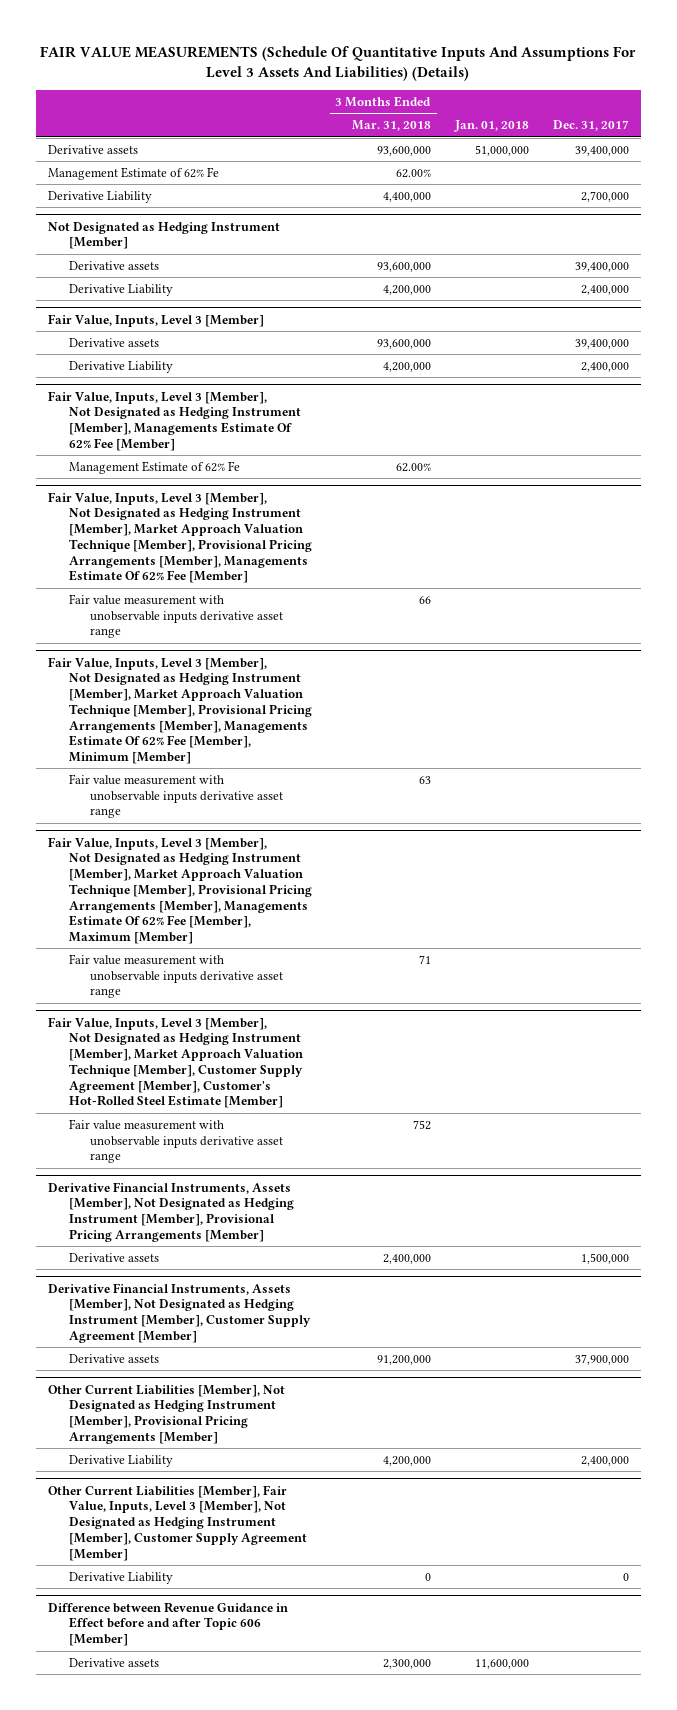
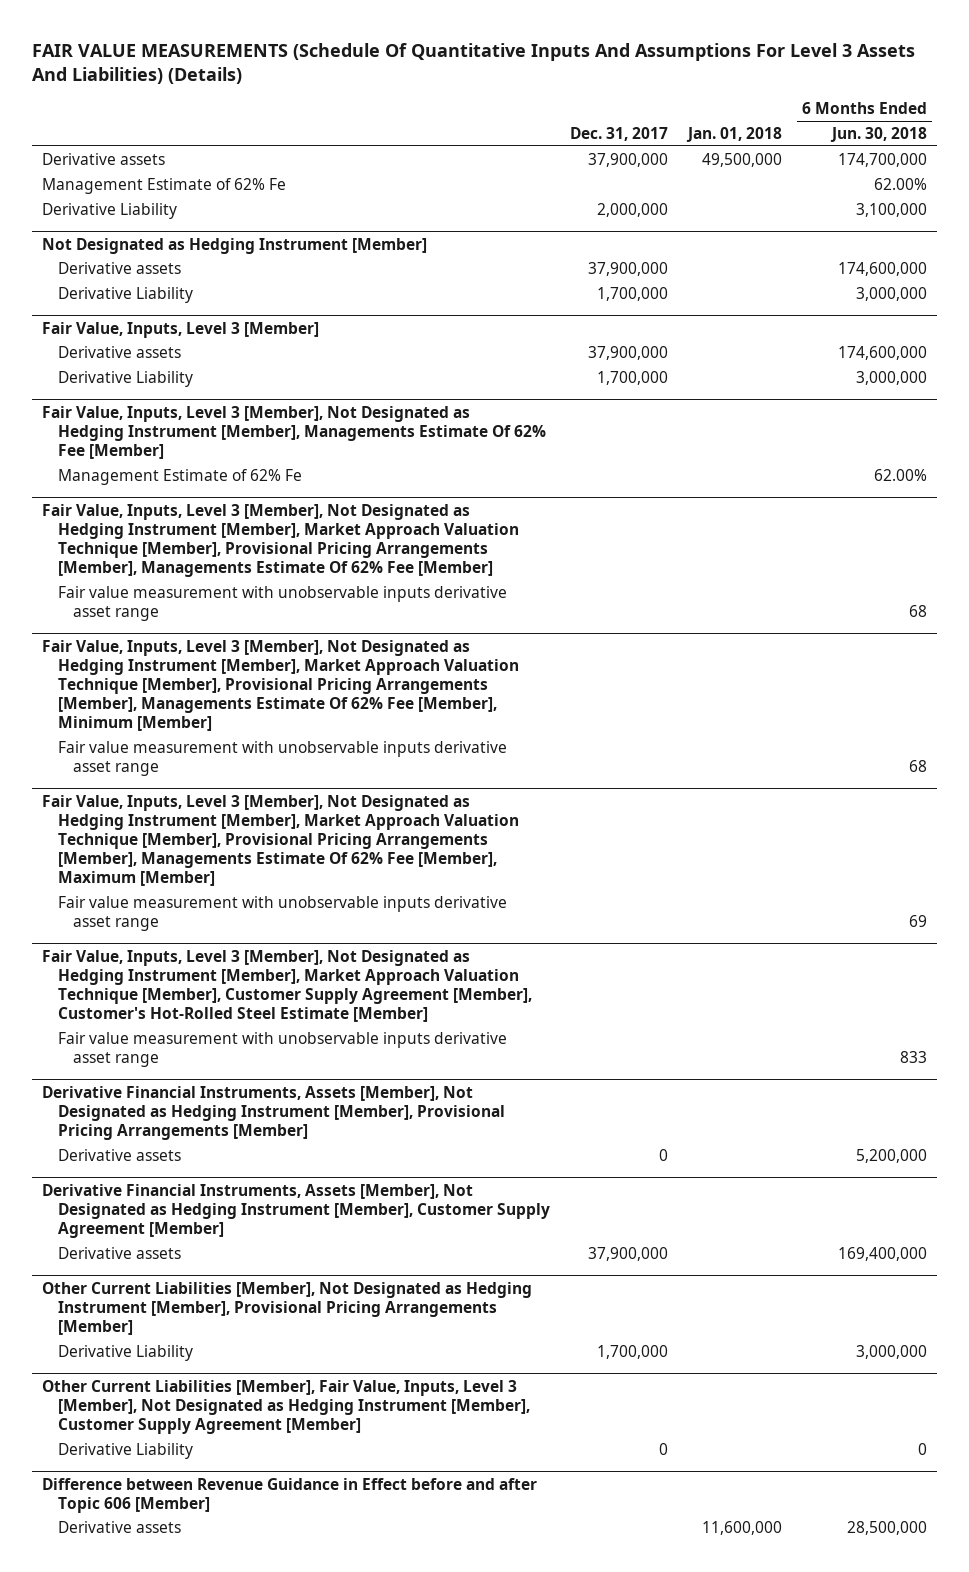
- | 3 Months Ended Mar. 31, 2018 | Jan. 01, 2018 | Dec. 31, 2017
+ | Dec. 31, 2017 | Jan. 01, 2018 | 6 Months Ended Jun. 30, 2018
- Derivative assets | 93,600,000 | 51,000,000 | 39,400,000
+ Derivative assets | 37,900,000 | 49,500,000 | 174,700,000
- Derivative Liability | 4,400,000 | | 2,700,000
+ Derivative Liability | 2,000,000 | | 3,100,000
@ Not Designated as Hedging Instrument [Member]
- Derivative assets | 93,600,000 | | 39,400,000
- Derivative Liability | 4,200,000 | | 2,400,000
+ Derivative assets | 37,900,000 | | 174,600,000
+ Derivative Liability | 1,700,000 | | 3,000,000
@ Fair Value, Inputs, Level 3 [Member]
- Derivative assets | 93,600,000 | | 39,400,000
- Derivative Liability | 4,200,000 | | 2,400,000
+ Derivative assets | 37,900,000 | | 174,600,000
+ Derivative Liability | 1,700,000 | | 3,000,000
@ Derivative Financial Instruments, Assets [Member], Not Designated as Hedging Instrument [Member], Provisional Pricing Arrangements [Member]
- Derivative assets | 2,400,000 | | 1,500,000
+ Derivative assets | 0 | | 5,200,000
@ Other Current Liabilities [Member], Not Designated as Hedging Instrument [Member], Provisional Pricing Arrangements [Member]
- Derivative Liability | 4,200,000 | | 2,400,000
+ Derivative Liability | 1,700,000 | | 3,000,000

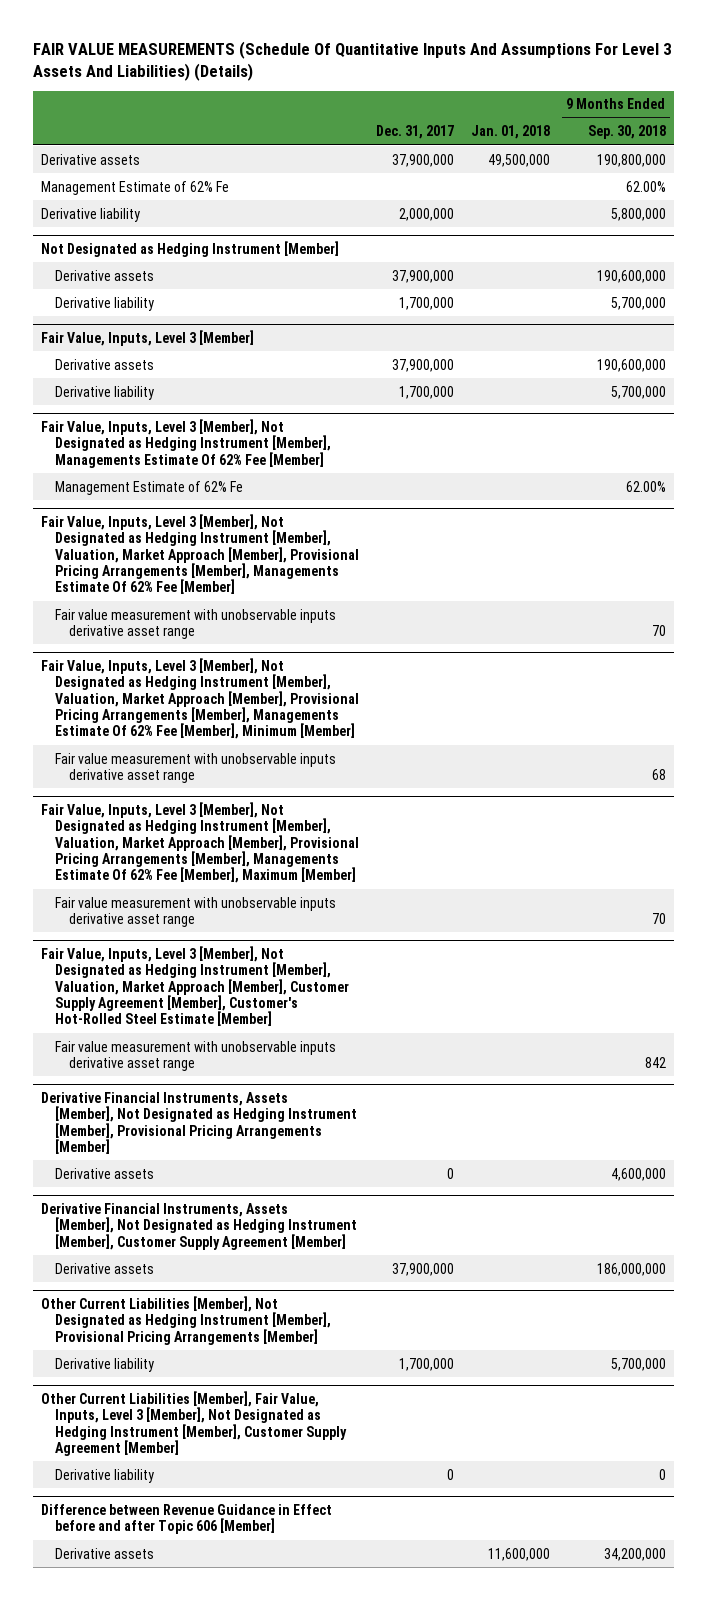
- | Dec. 31, 2017 | Jan. 01, 2018 | 6 Months Ended Jun. 30, 2018
+ | Dec. 31, 2017 | Jan. 01, 2018 | 9 Months Ended Sep. 30, 2018
- Derivative Liability | 2,000,000 | | 3,100,000
+ Derivative liability | 2,000,000 | | 5,800,000
@ Not Designated as Hedging Instrument [Member]
- Derivative Liability | 1,700,000 | | 3,000,000
+ Derivative liability | 1,700,000 | | 5,700,000
@ Fair Value, Inputs, Level 3 [Member]
- Derivative Liability | 1,700,000 | | 3,000,000
+ Derivative liability | 1,700,000 | | 5,700,000
- Fair Value, Inputs, Level 3 [Member], Not Designated as Hedging Instrument [Member], Market Approach Valuation Technique [Member], Provisional Pricing Arrangements [Member], Managements Estimate Of 62% Fee [Member]
+ Fair Value, Inputs, Level 3 [Member], Not Designated as Hedging Instrument [Member], Valuation, Market Approach [Member], Provisional Pricing Arrangements [Member], Managements Estimate Of 62% Fee [Member]
- Fair Value, Inputs, Level 3 [Member], Not Designated as Hedging Instrument [Member], Market Approach Valuation Technique [Member], Provisional Pricing Arrangements [Member], Managements Estimate Of 62% Fee [Member], Minimum [Member]
+ Fair Value, Inputs, Level 3 [Member], Not Designated as Hedging Instrument [Member], Valuation, Market Approach [Member], Provisional Pricing Arrangements [Member], Managements Estimate Of 62% Fee [Member], Minimum [Member]
- Fair Value, Inputs, Level 3 [Member], Not Designated as Hedging Instrument [Member], Market Approach Valuation Technique [Member], Provisional Pricing Arrangements [Member], Managements Estimate Of 62% Fee [Member], Maximum [Member]
+ Fair Value, Inputs, Level 3 [Member], Not Designated as Hedging Instrument [Member], Valuation, Market Approach [Member], Provisional Pricing Arrangements [Member], Managements Estimate Of 62% Fee [Member], Maximum [Member]
- Fair Value, Inputs, Level 3 [Member], Not Designated as Hedging Instrument [Member], Market Approach Valuation Technique [Member], Customer Supply Agreement [Member], Customer's Hot-Rolled Steel Estimate [Member]
+ Fair Value, Inputs, Level 3 [Member], Not Designated as Hedging Instrument [Member], Valuation, Market Approach [Member], Customer Supply Agreement [Member], Customer's Hot-Rolled Steel Estimate [Member]
@ Other Current Liabilities [Member], Not Designated as Hedging Instrument [Member], Provisional Pricing Arrangements [Member]
- Derivative Liability | 1,700,000 | | 3,000,000
+ Derivative liability | 1,700,000 | | 5,700,000
@ Other Current Liabilities [Member], Fair Value, Inputs, Level 3 [Member], Not Designated as Hedging Instrument [Member], Customer Supply Agreement [Member]
- Derivative Liability | 0 | | 0
+ Derivative liability | 0 | | 0

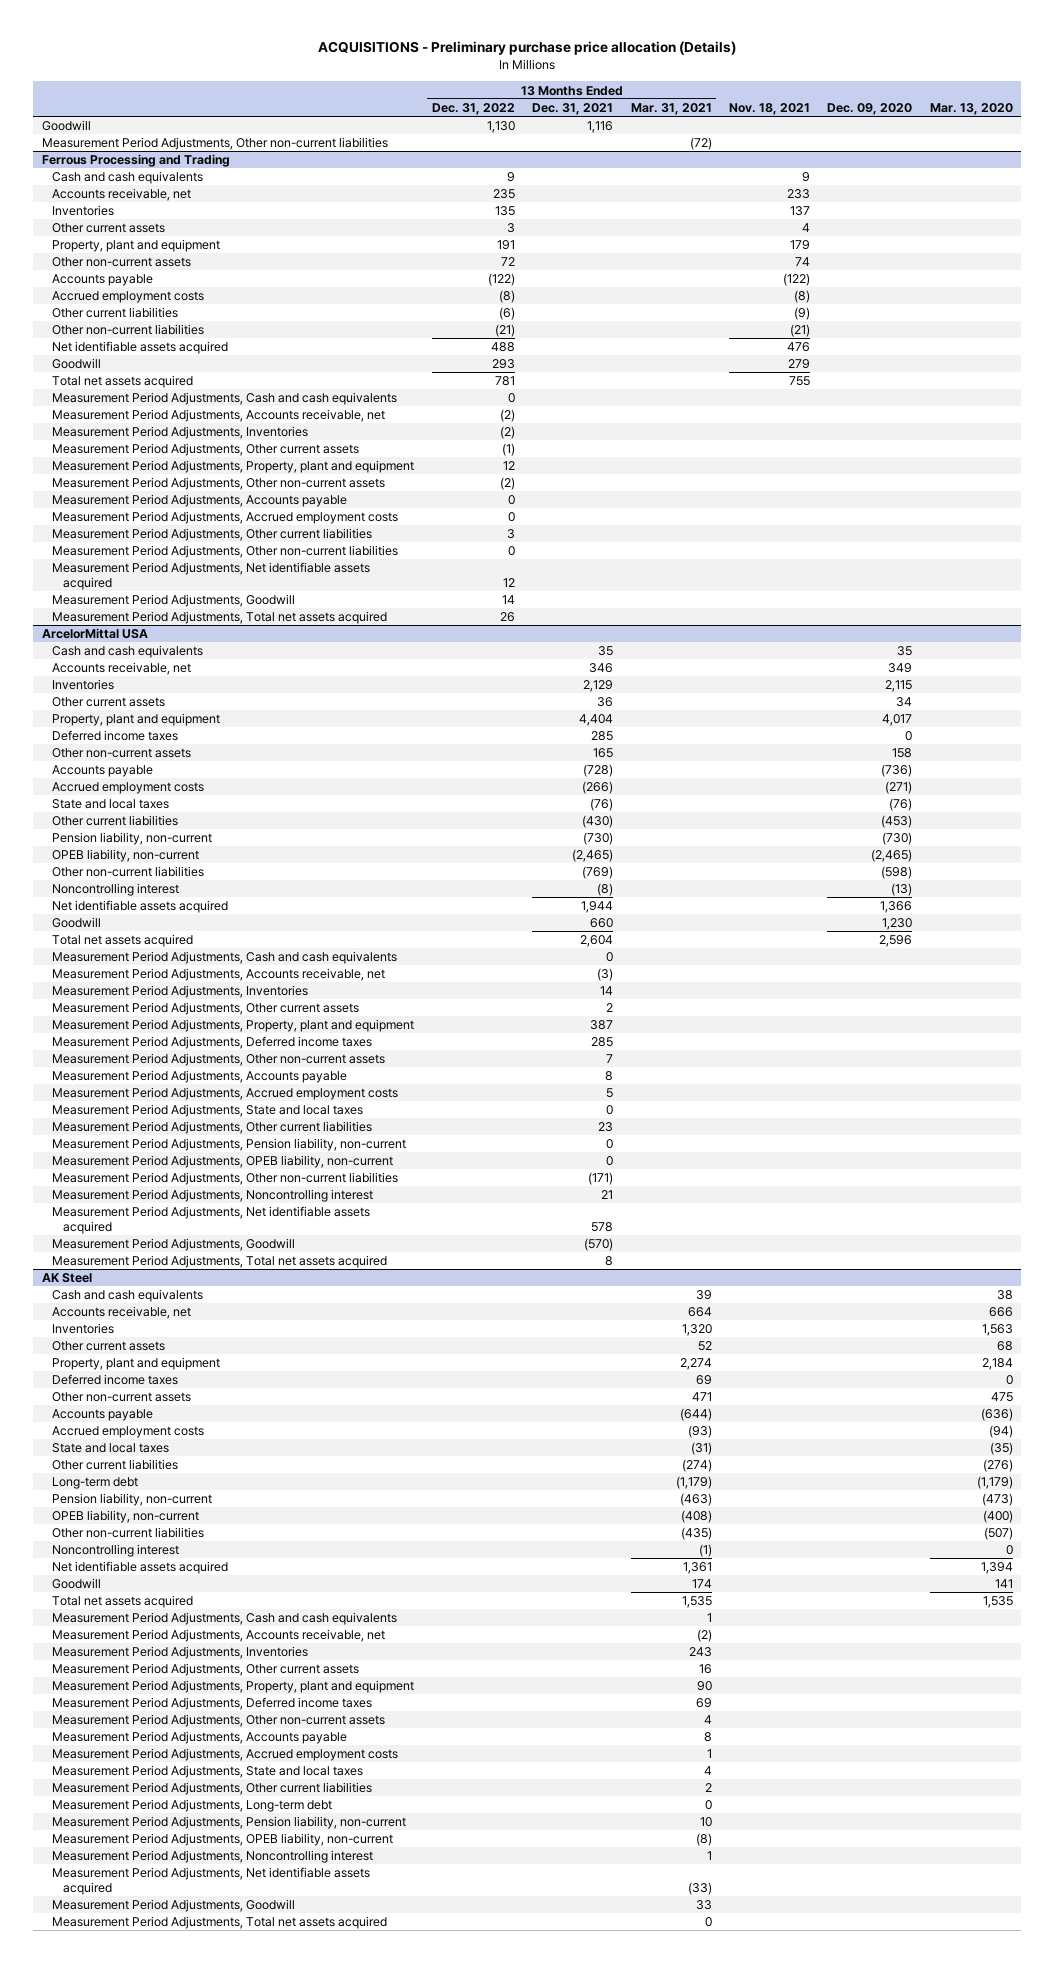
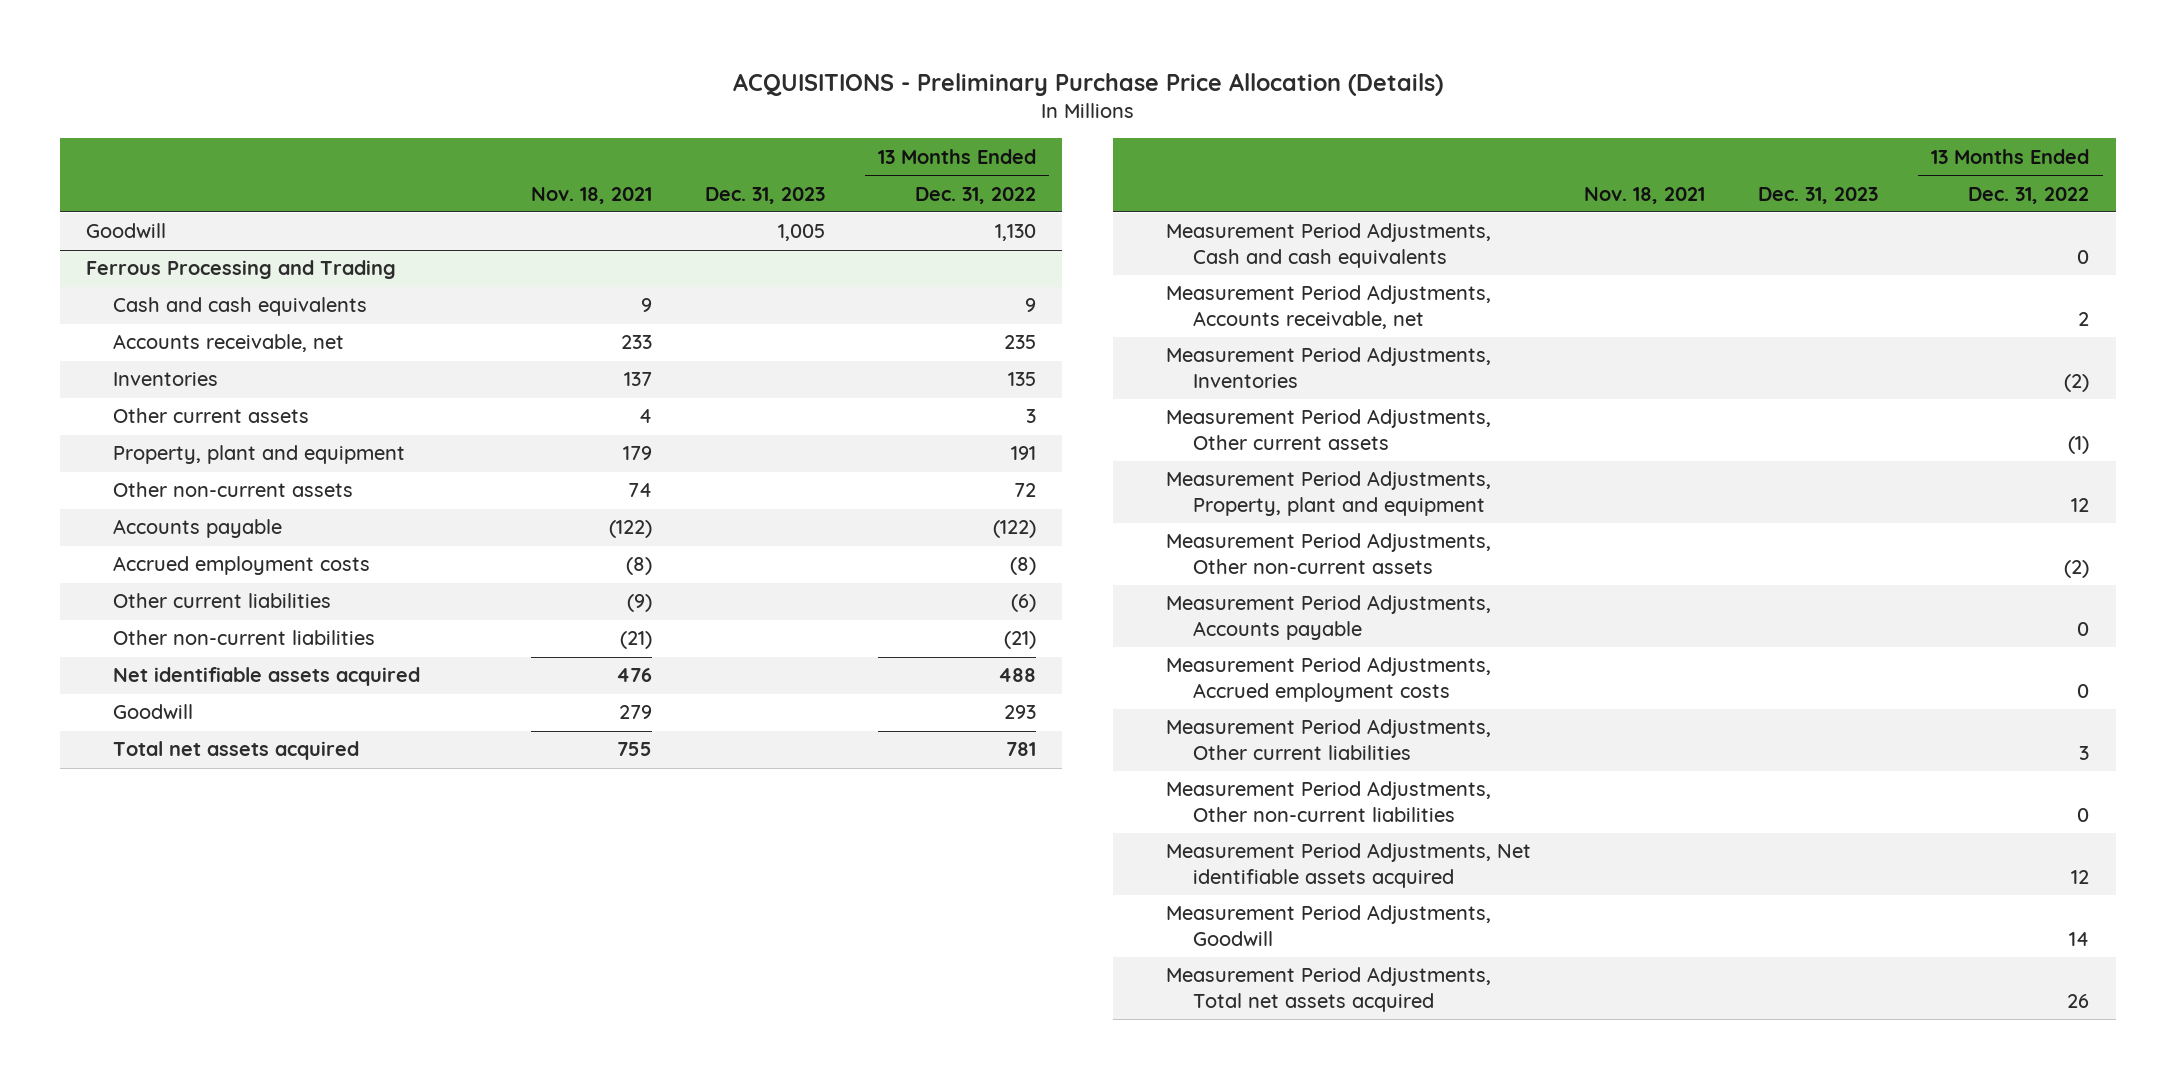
- ACQUISITIONS - Preliminary purchase price allocation (Details)
+ ACQUISITIONS - Preliminary Purchase Price Allocation (Details)
- | 13 Months Ended Dec. 31, 2022 | 13 Months Ended Dec. 31, 2021 | 13 Months Ended Mar. 31, 2021 | Nov. 18, 2021 | Dec. 09, 2020 | Mar. 13, 2020
+ | Nov. 18, 2021 | Dec. 31, 2023 | 13 Months Ended Dec. 31, 2022
- Measurement Period Adjustments, Other non-current liabilities | | | (72) | | |
@ Ferrous Processing and Trading
- Measurement Period Adjustments, Accounts receivable, net | (2) | | | | |
+ Measurement Period Adjustments, Accounts receivable, net | | | 2
- ArcelorMittal USA
- Cash and cash equivalents | | 35 | | | 35 |
- Accounts receivable, net | | 346 | | | 349 |
- Inventories | | 2,129 | | | 2,115 |
- Other current assets | | 36 | | | 34 |
- Property, plant and equipment | | 4,404 | | | 4,017 |
- Deferred income taxes | | 285 | | | 0 |
- Other non-current assets | | 165 | | | 158 |
- Accounts payable | | (728) | | | (736) |
- Accrued employment costs | | (266) | | | (271) |
- State and local taxes | | (76) | | | (76) |
- Other current liabilities | | (430) | | | (453) |
- Pension liability, non-current | | (730) | | | (730) |
- OPEB liability, non-current | | (2,465) | | | (2,465) |
- Other non-current liabilities | | (769) | | | (598) |
- Noncontrolling interest | | (8) | | | (13) |
- Net identifiable assets acquired | | 1,944 | | | 1,366 |
- Goodwill | | 660 | | | 1,230 |
- Total net assets acquired | | 2,604 | | | 2,596 |
- Measurement Period Adjustments, Cash and cash equivalents | | 0 | | | |
- Measurement Period Adjustments, Accounts receivable, net | | (3) | | | |
- Measurement Period Adjustments, Inventories | | 14 | | | |
- Measurement Period Adjustments, Other current assets | | 2 | | | |
- Measurement Period Adjustments, Property, plant and equipment | | 387 | | | |
- Measurement Period Adjustments, Deferred income taxes | | 285 | | | |
- Measurement Period Adjustments, Other non-current assets | | 7 | | | |
- Measurement Period Adjustments, Accounts payable | | 8 | | | |
- Measurement Period Adjustments, Accrued employment costs | | 5 | | | |
- Measurement Period Adjustments, State and local taxes | | 0 | | | |
- Measurement Period Adjustments, Other current liabilities | | 23 | | | |
- Measurement Period Adjustments, Pension liability, non-current | | 0 | | | |
- Measurement Period Adjustments, OPEB liability, non-current | | 0 | | | |
- Measurement Period Adjustments, Other non-current liabilities | | (171) | | | |
- Measurement Period Adjustments, Noncontrolling interest | | 21 | | | |
- Measurement Period Adjustments, Net identifiable assets acquired | | 578 | | | |
- Measurement Period Adjustments, Goodwill | | (570) | | | |
- Measurement Period Adjustments, Total net assets acquired | | 8 | | | |
- AK Steel
- Cash and cash equivalents | | | 39 | | | 38
- Accounts receivable, net | | | 664 | | | 666
- Inventories | | | 1,320 | | | 1,563
- Other current assets | | | 52 | | | 68
- Property, plant and equipment | | | 2,274 | | | 2,184
- Deferred income taxes | | | 69 | | | 0
- Other non-current assets | | | 471 | | | 475
- Accounts payable | | | (644) | | | (636)
- Accrued employment costs | | | (93) | | | (94)
- State and local taxes | | | (31) | | | (35)
- Other current liabilities | | | (274) | | | (276)
- Long-term debt | | | (1,179) | | | (1,179)
- Pension liability, non-current | | | (463) | | | (473)
- OPEB liability, non-current | | | (408) | | | (400)
- Other non-current liabilities | | | (435) | | | (507)
- Noncontrolling interest | | | (1) | | | 0
- Net identifiable assets acquired | | | 1,361 | | | 1,394
- Goodwill | | | 174 | | | 141
- Total net assets acquired | | | 1,535 | | | 1,535
- Measurement Period Adjustments, Cash and cash equivalents | | | 1 | | |
- Measurement Period Adjustments, Accounts receivable, net | | | (2) | | |
- Measurement Period Adjustments, Inventories | | | 243 | | |
- Measurement Period Adjustments, Other current assets | | | 16 | | |
- Measurement Period Adjustments, Property, plant and equipment | | | 90 | | |
- Measurement Period Adjustments, Deferred income taxes | | | 69 | | |
- Measurement Period Adjustments, Other non-current assets | | | 4 | | |
- Measurement Period Adjustments, Accounts payable | | | 8 | | |
- Measurement Period Adjustments, Accrued employment costs | | | 1 | | |
- Measurement Period Adjustments, State and local taxes | | | 4 | | |
- Measurement Period Adjustments, Other current liabilities | | | 2 | | |
- Measurement Period Adjustments, Long-term debt | | | 0 | | |
- Measurement Period Adjustments, Pension liability, non-current | | | 10 | | |
- Measurement Period Adjustments, OPEB liability, non-current | | | (8) | | |
- Measurement Period Adjustments, Noncontrolling interest | | | 1 | | |
- Measurement Period Adjustments, Net identifiable assets acquired | | | (33) | | |
- Measurement Period Adjustments, Goodwill | | | 33 | | |
- Measurement Period Adjustments, Total net assets acquired | | | 0 | | |

